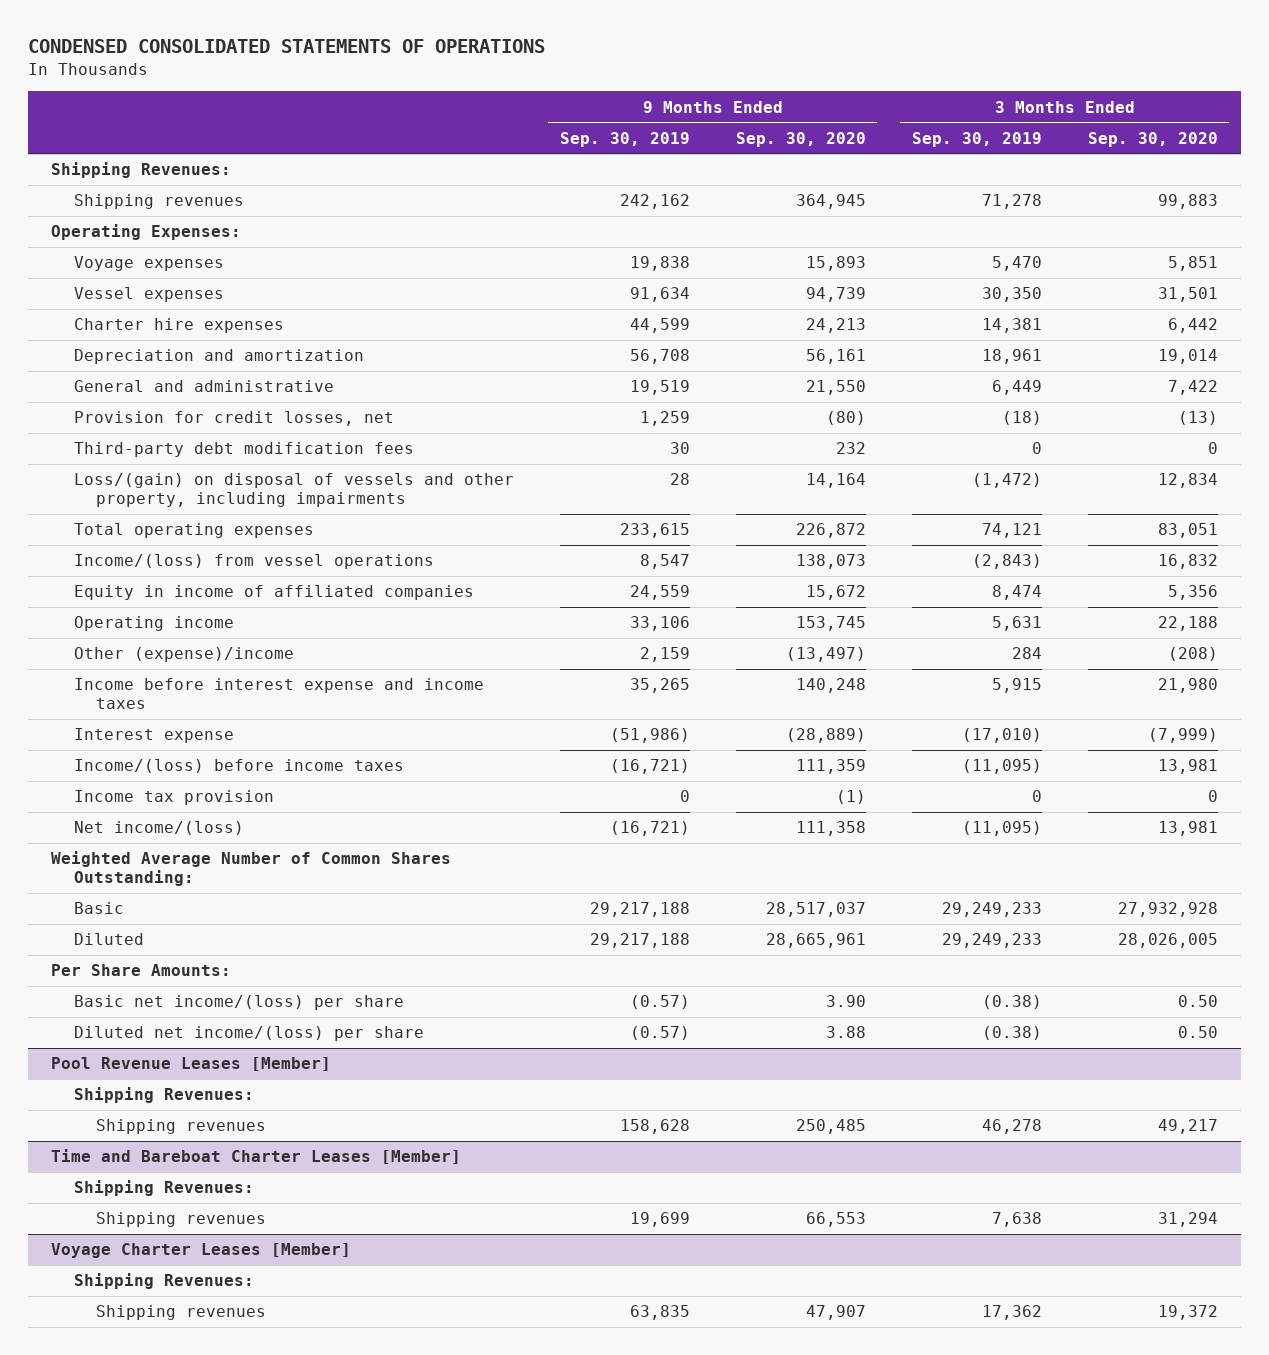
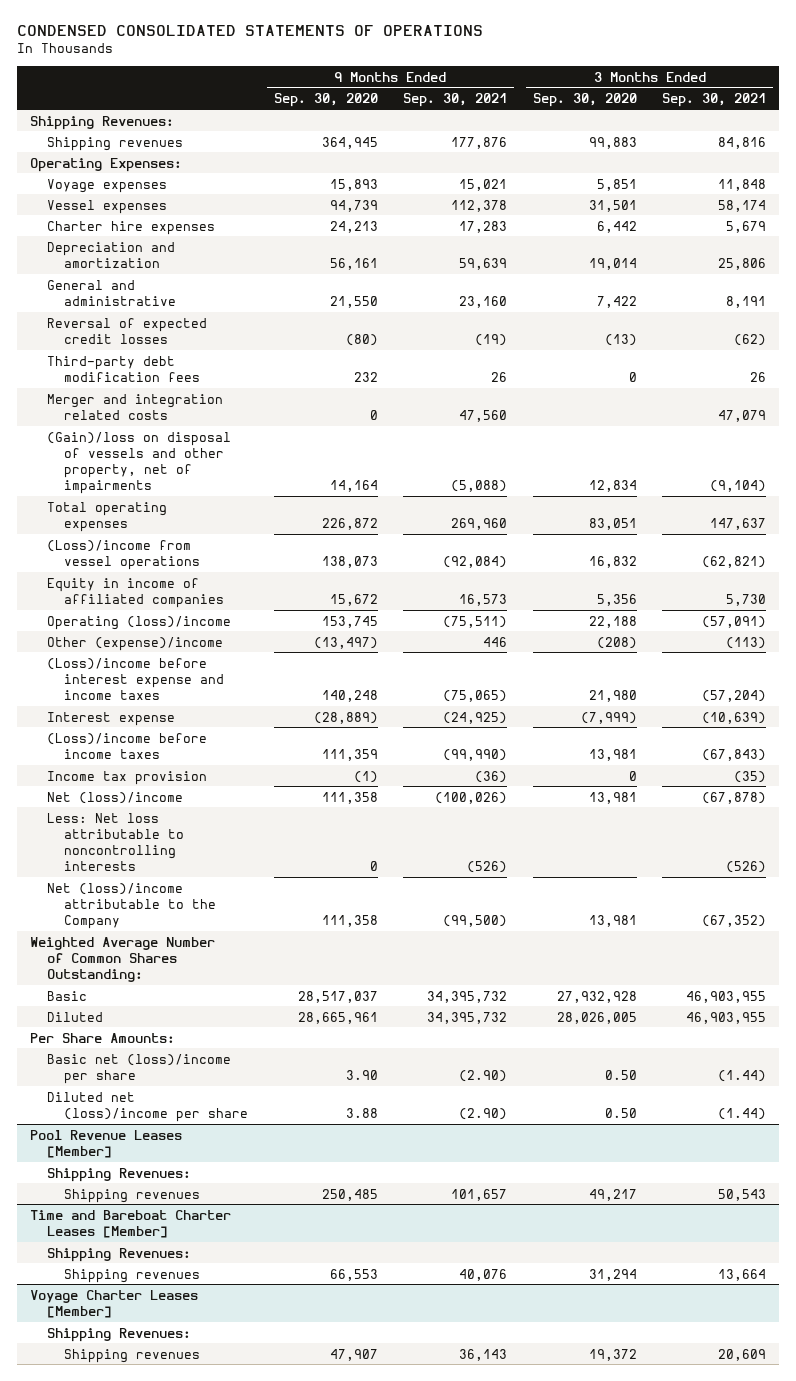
- | 9 Months Ended Sep. 30, 2019 | 9 Months Ended Sep. 30, 2020 | 3 Months Ended Sep. 30, 2019 | 3 Months Ended Sep. 30, 2020
+ | 9 Months Ended Sep. 30, 2020 | 9 Months Ended Sep. 30, 2021 | 3 Months Ended Sep. 30, 2020 | 3 Months Ended Sep. 30, 2021
- Provision for credit losses, net | 1,259 | (80) | (18) | (13)
+ Reversal of expected credit losses | (80) | (19) | (13) | (62)
- Loss/(gain) on disposal of vessels and other property, including impairments | 28 | 14,164 | (1,472) | 12,834
+ Merger and integration related costs | 0 | 47,560 | | 47,079
+ (Gain)/loss on disposal of vessels and other property, net of impairments | 14,164 | (5,088) | 12,834 | (9,104)
- Income/(loss) from vessel operations | 8,547 | 138,073 | (2,843) | 16,832
+ (Loss)/income from vessel operations | 138,073 | (92,084) | 16,832 | (62,821)
- Operating income | 33,106 | 153,745 | 5,631 | 22,188
+ Operating (loss)/income | 153,745 | (75,511) | 22,188 | (57,091)
- Income before interest expense and income taxes | 35,265 | 140,248 | 5,915 | 21,980
+ (Loss)/income before interest expense and income taxes | 140,248 | (75,065) | 21,980 | (57,204)
- Income/(loss) before income taxes | (16,721) | 111,359 | (11,095) | 13,981
+ (Loss)/income before income taxes | 111,359 | (99,990) | 13,981 | (67,843)
- Net income/(loss) | (16,721) | 111,358 | (11,095) | 13,981
+ Net (loss)/income | 111,358 | (100,026) | 13,981 | (67,878)
+ Less: Net loss attributable to noncontrolling interests | 0 | (526) | | (526)
+ Net (loss)/income attributable to the Company | 111,358 | (99,500) | 13,981 | (67,352)
- Basic net income/(loss) per share | (0.57) | 3.90 | (0.38) | 0.50
- Diluted net income/(loss) per share | (0.57) | 3.88 | (0.38) | 0.50
+ Basic net (loss)/income per share | 3.90 | (2.90) | 0.50 | (1.44)
+ Diluted net (loss)/income per share | 3.88 | (2.90) | 0.50 | (1.44)

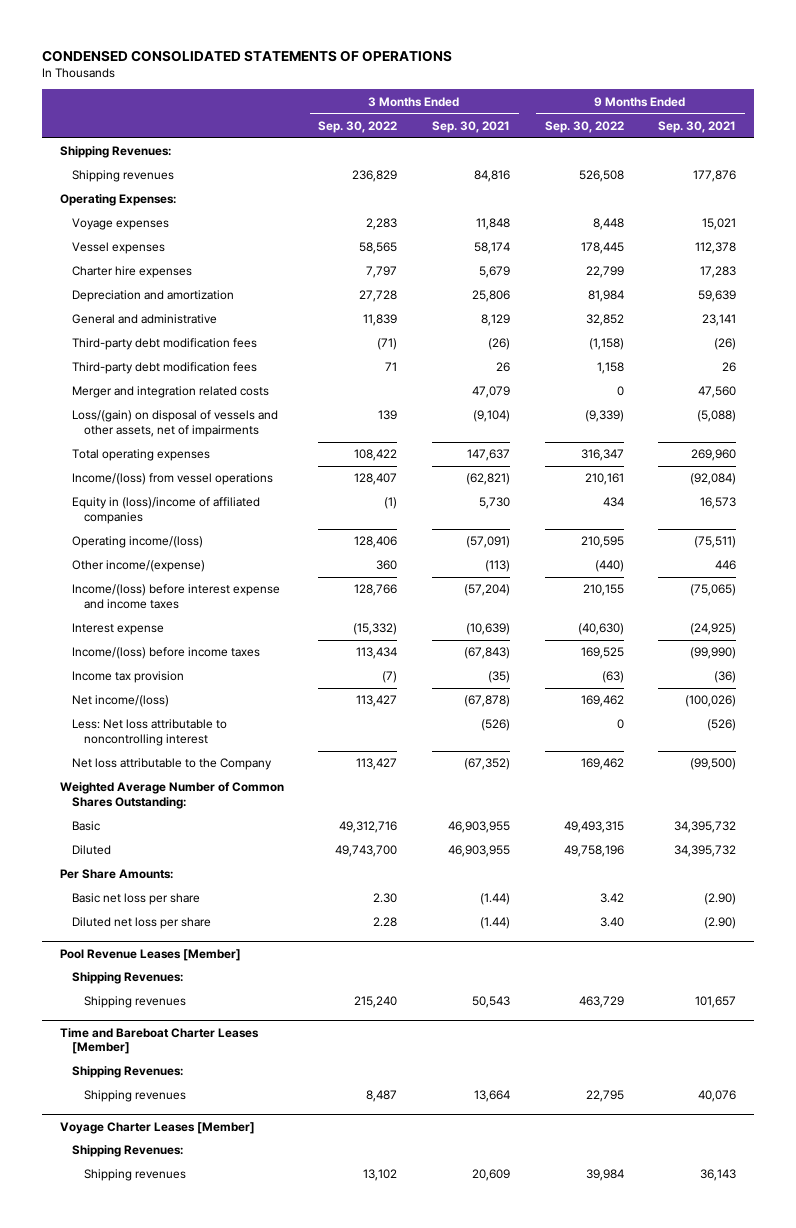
- | 9 Months Ended Sep. 30, 2020 | 9 Months Ended Sep. 30, 2021 | 3 Months Ended Sep. 30, 2020 | 3 Months Ended Sep. 30, 2021
+ | 3 Months Ended Sep. 30, 2022 | 3 Months Ended Sep. 30, 2021 | 9 Months Ended Sep. 30, 2022 | 9 Months Ended Sep. 30, 2021
- General and administrative | 21,550 | 23,160 | 7,422 | 8,191
- Reversal of expected credit losses | (80) | (19) | (13) | (62)
+ General and administrative | 11,839 | 8,129 | 32,852 | 23,141
+ Third-party debt modification fees | (71) | (26) | (1,158) | (26)
- (Gain)/loss on disposal of vessels and other property, net of impairments | 14,164 | (5,088) | 12,834 | (9,104)
+ Loss/(gain) on disposal of vessels and other assets, net of impairments | 139 | (9,104) | (9,339) | (5,088)
- (Loss)/income from vessel operations | 138,073 | (92,084) | 16,832 | (62,821)
- Equity in income of affiliated companies | 15,672 | 16,573 | 5,356 | 5,730
- Operating (loss)/income | 153,745 | (75,511) | 22,188 | (57,091)
- Other (expense)/income | (13,497) | 446 | (208) | (113)
- (Loss)/income before interest expense and income taxes | 140,248 | (75,065) | 21,980 | (57,204)
+ Income/(loss) from vessel operations | 128,407 | (62,821) | 210,161 | (92,084)
+ Equity in (loss)/income of affiliated companies | (1) | 5,730 | 434 | 16,573
+ Operating income/(loss) | 128,406 | (57,091) | 210,595 | (75,511)
+ Other income/(expense) | 360 | (113) | (440) | 446
+ Income/(loss) before interest expense and income taxes | 128,766 | (57,204) | 210,155 | (75,065)
- (Loss)/income before income taxes | 111,359 | (99,990) | 13,981 | (67,843)
+ Income/(loss) before income taxes | 113,434 | (67,843) | 169,525 | (99,990)
- Net (loss)/income | 111,358 | (100,026) | 13,981 | (67,878)
- Less: Net loss attributable to noncontrolling interests | 0 | (526) | | (526)
- Net (loss)/income attributable to the Company | 111,358 | (99,500) | 13,981 | (67,352)
+ Net income/(loss) | 113,427 | (67,878) | 169,462 | (100,026)
+ Less: Net loss attributable to noncontrolling interest | | (526) | 0 | (526)
+ Net loss attributable to the Company | 113,427 | (67,352) | 169,462 | (99,500)
- Basic net (loss)/income per share | 3.90 | (2.90) | 0.50 | (1.44)
- Diluted net (loss)/income per share | 3.88 | (2.90) | 0.50 | (1.44)
+ Basic net loss per share | 2.30 | (1.44) | 3.42 | (2.90)
+ Diluted net loss per share | 2.28 | (1.44) | 3.40 | (2.90)

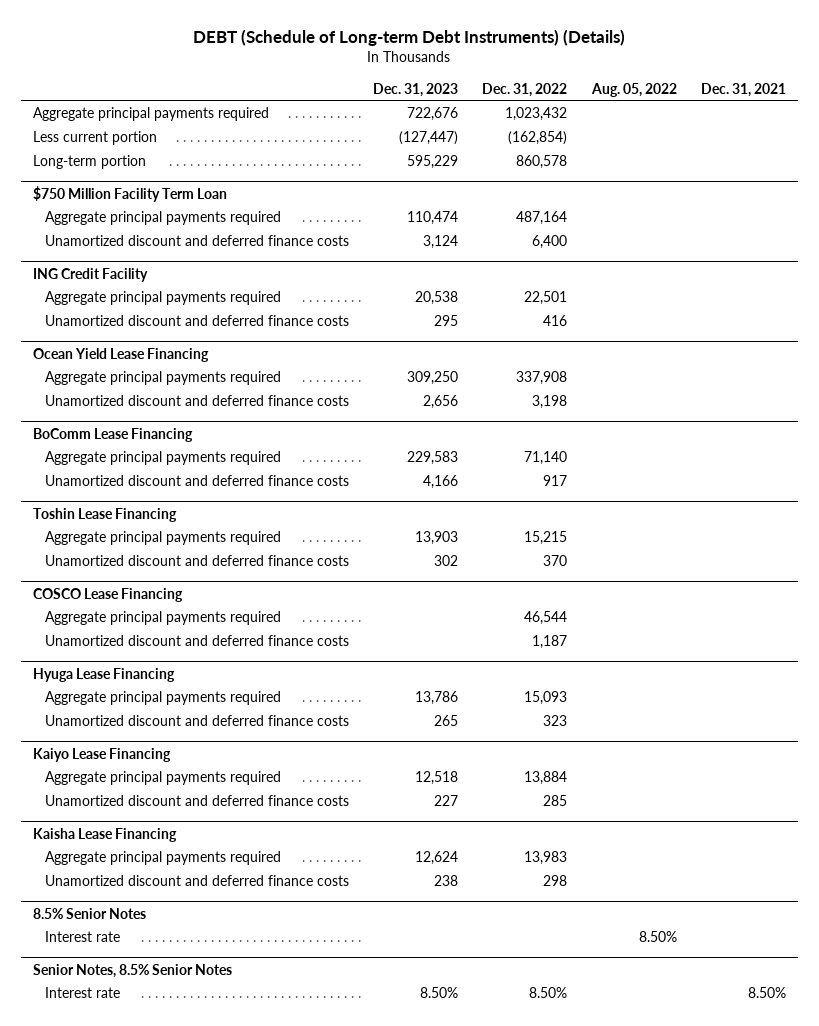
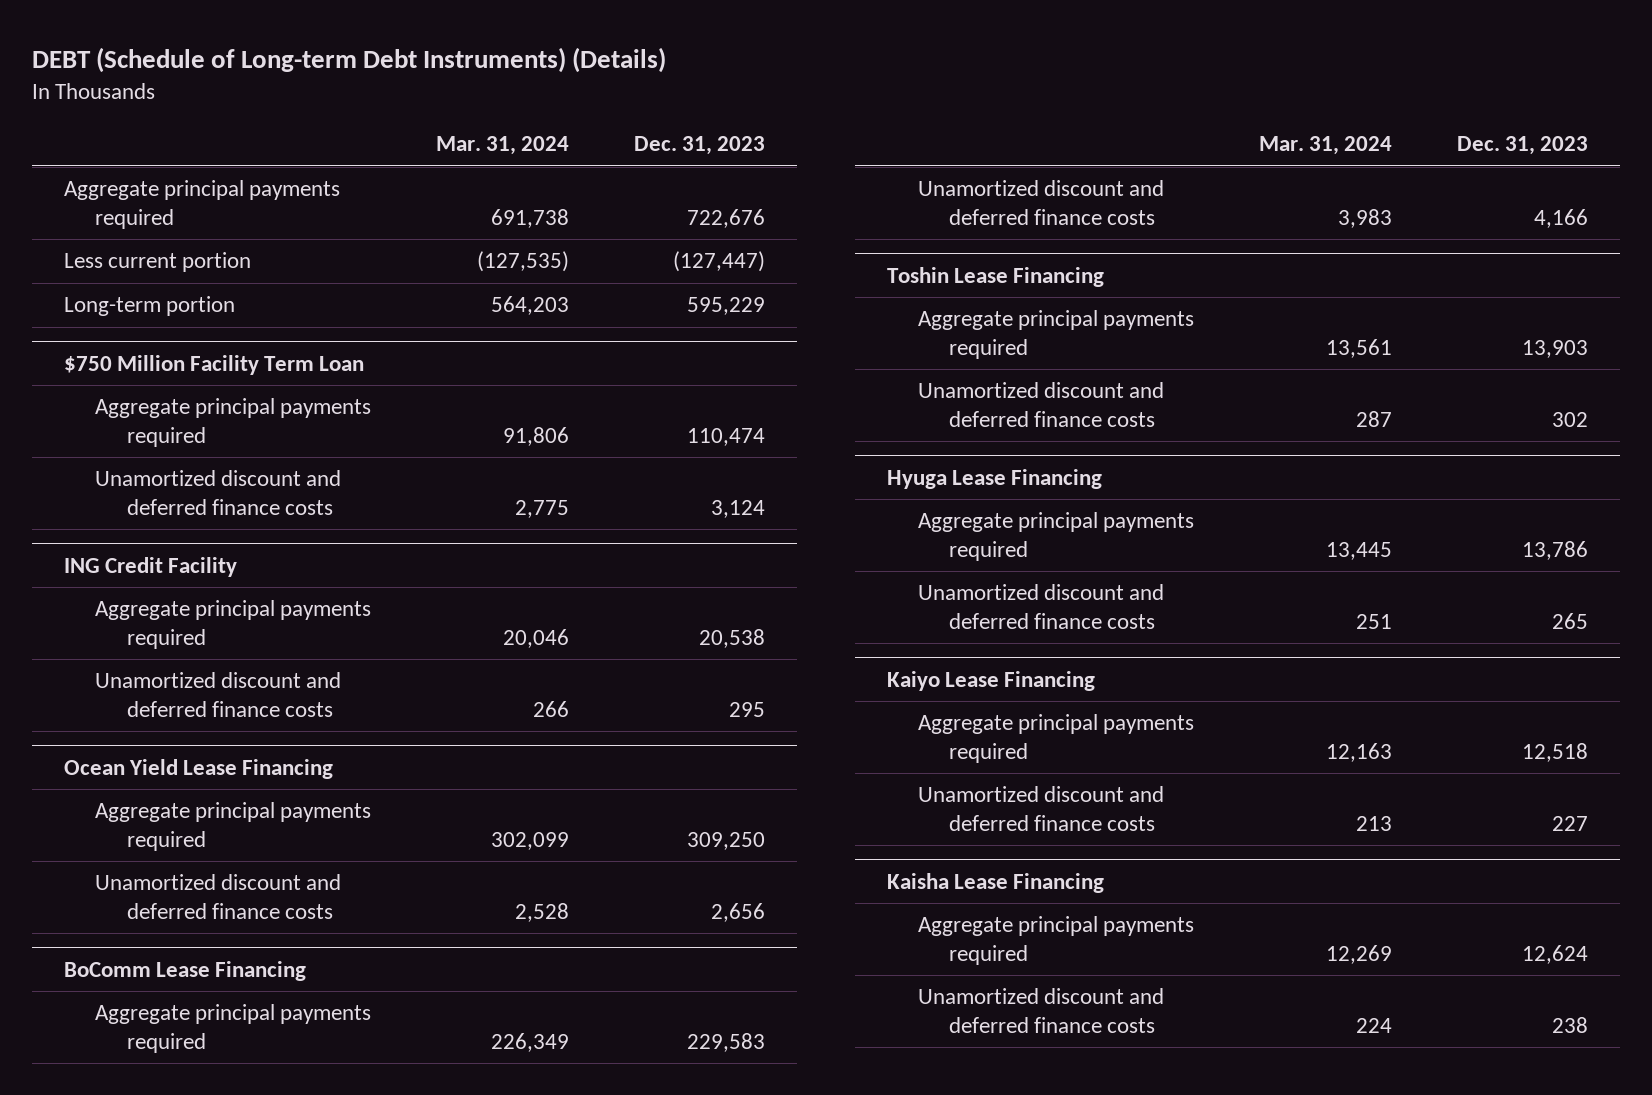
- | Dec. 31, 2023 | Dec. 31, 2022 | Aug. 05, 2022 | Dec. 31, 2021
+ | Mar. 31, 2024 | Dec. 31, 2023
- COSCO Lease Financing
- Aggregate principal payments required | | 46,544 | |
- Unamortized discount and deferred finance costs | | 1,187 | |
- 8.5% Senior Notes
- Interest rate | | | 8.50% |
- Senior Notes, 8.5% Senior Notes
- Interest rate | 8.50% | 8.50% | | 8.50%

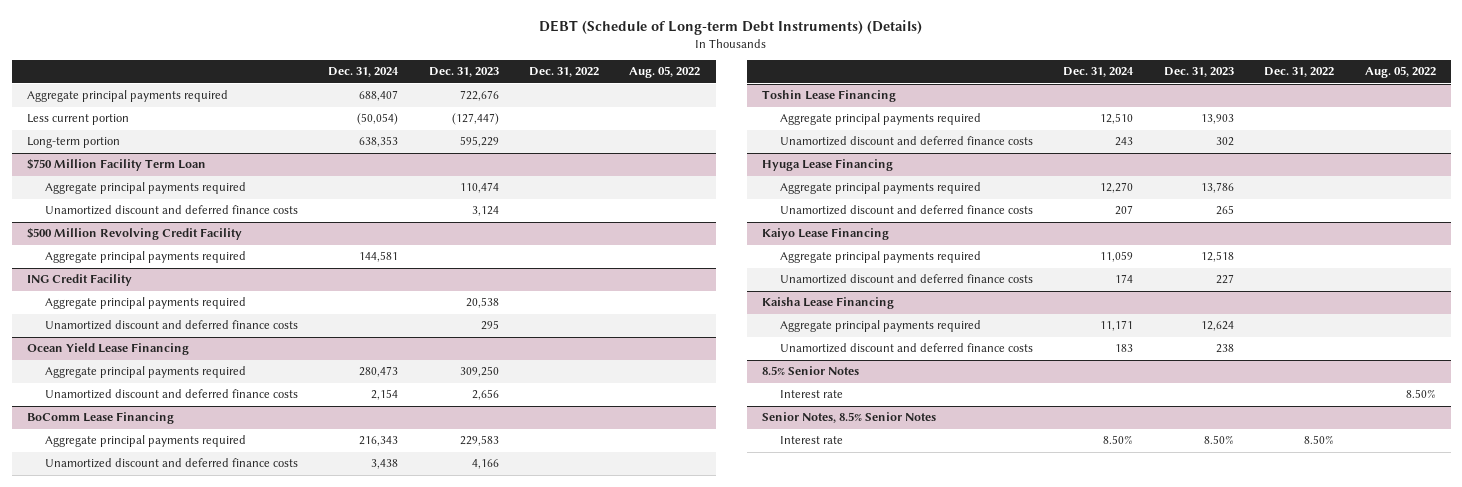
- | Mar. 31, 2024 | Dec. 31, 2023
+ | Dec. 31, 2024 | Dec. 31, 2023 | Dec. 31, 2022 | Aug. 05, 2022
+ $500 Million Revolving Credit Facility
+ Aggregate principal payments required | 144,581 | | |
+ 8.5% Senior Notes
+ Interest rate | | | | 8.50%
+ Senior Notes, 8.5% Senior Notes
+ Interest rate | 8.50% | 8.50% | 8.50% |

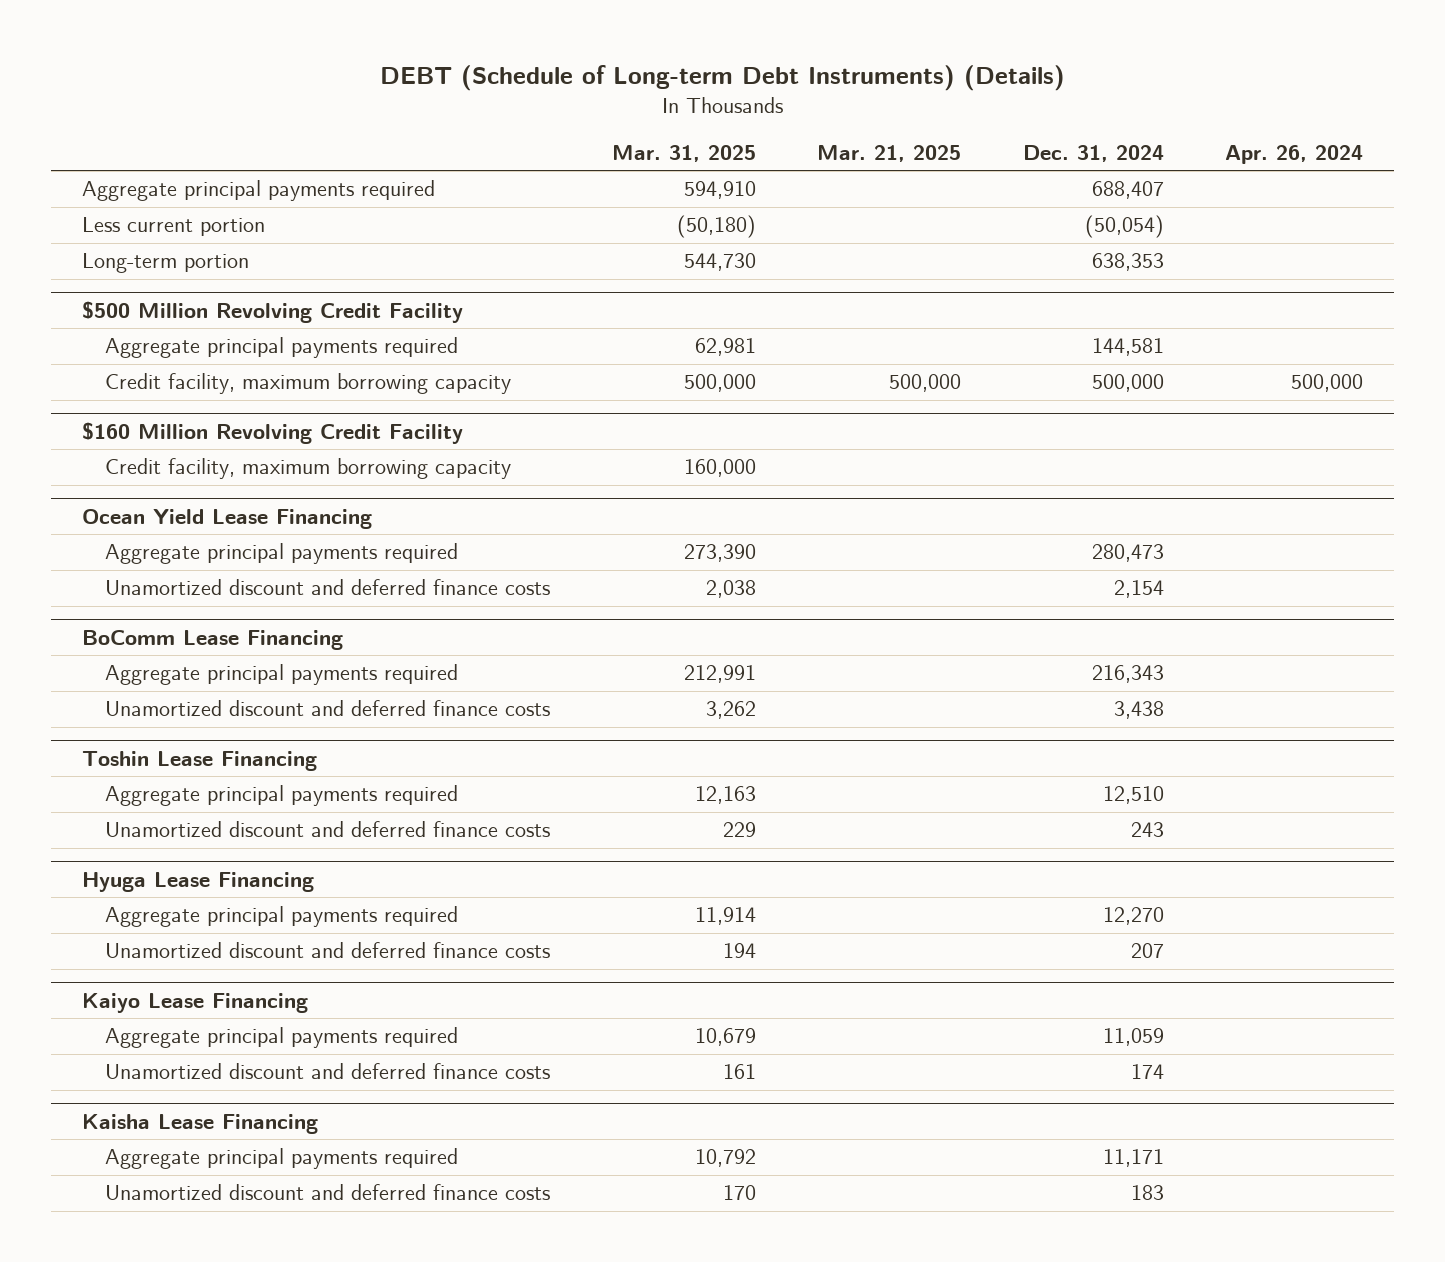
- | Dec. 31, 2024 | Dec. 31, 2023 | Dec. 31, 2022 | Aug. 05, 2022
+ | Mar. 31, 2025 | Mar. 21, 2025 | Dec. 31, 2024 | Apr. 26, 2024
- $750 Million Facility Term Loan
- Aggregate principal payments required | | 110,474 | |
- Unamortized discount and deferred finance costs | | 3,124 | |
- ING Credit Facility
- Aggregate principal payments required | | 20,538 | |
- Unamortized discount and deferred finance costs | | 295 | |
@ $500 Million Revolving Credit Facility
+ Credit facility, maximum borrowing capacity | 500,000 | 500,000 | 500,000 | 500,000
+ $160 Million Revolving Credit Facility
+ Credit facility, maximum borrowing capacity | 160,000 | | |
- 8.5% Senior Notes
- Interest rate | | | | 8.50%
- Senior Notes, 8.5% Senior Notes
- Interest rate | 8.50% | 8.50% | 8.50% |

